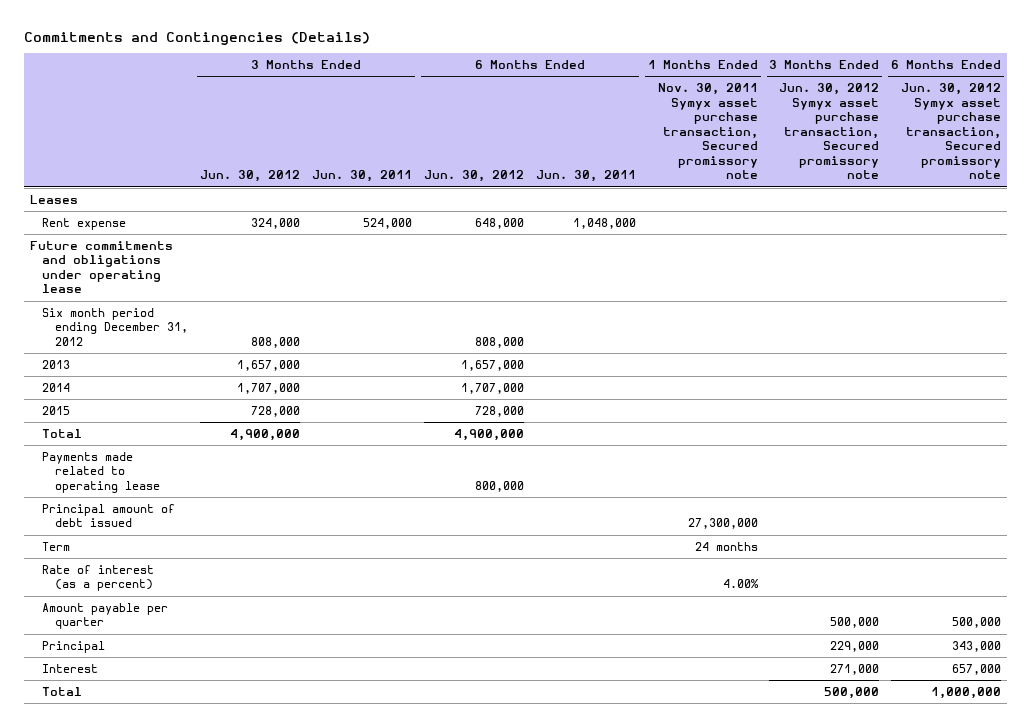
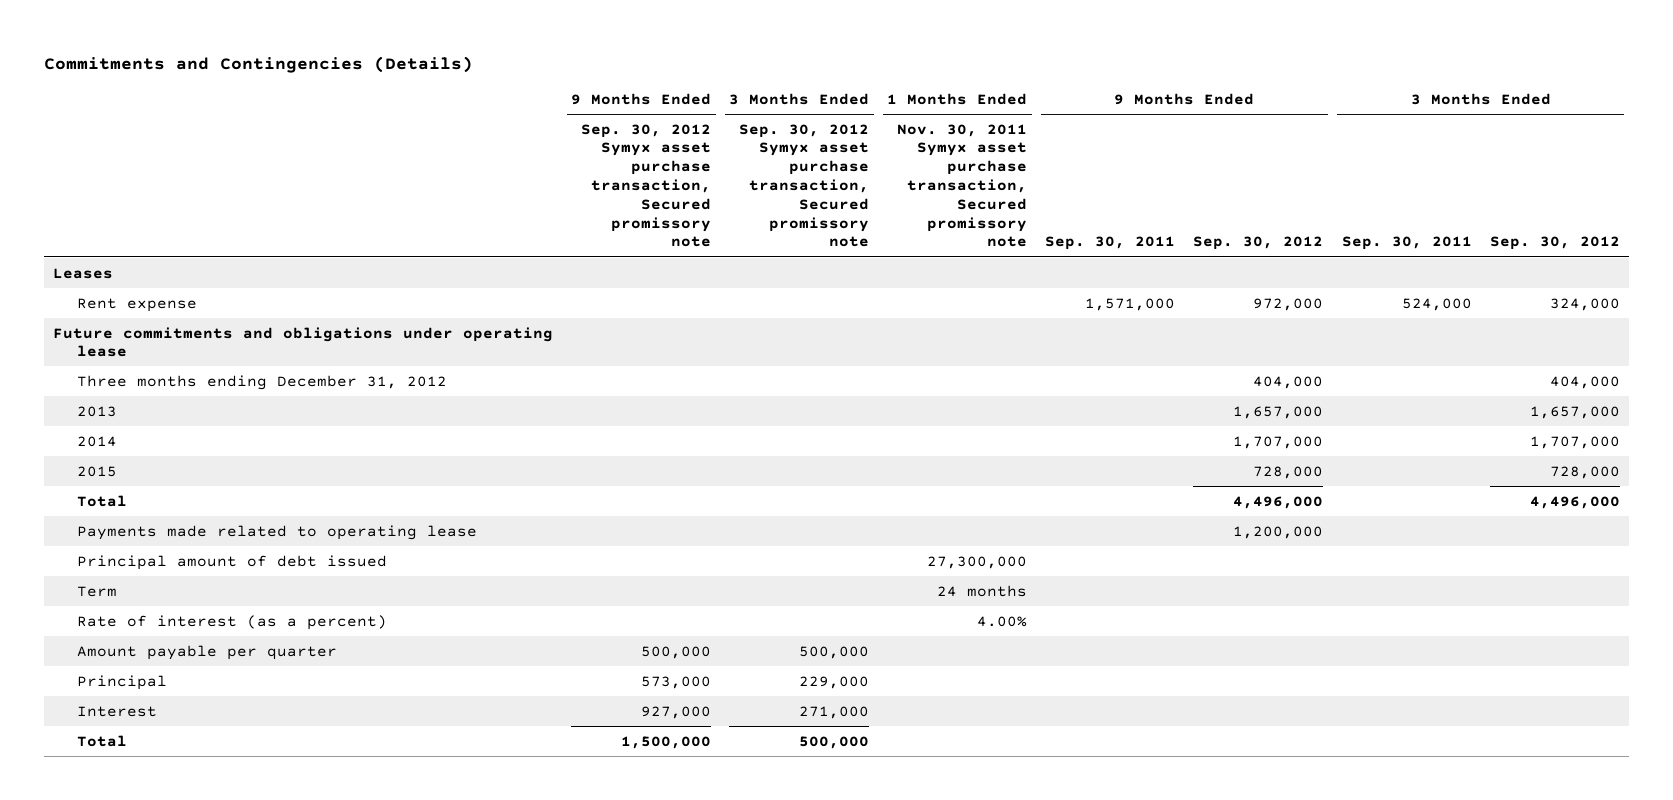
- | 3 Months Ended Jun. 30, 2012 | 3 Months Ended Jun. 30, 2011 | 6 Months Ended Jun. 30, 2012 | 6 Months Ended Jun. 30, 2011 | 1 Months Ended Nov. 30, 2011 Symyx asset purchase transaction, Secured promissory note | 3 Months Ended Jun. 30, 2012 Symyx asset purchase transaction, Secured promissory note | 6 Months Ended Jun. 30, 2012 Symyx asset purchase transaction, Secured promissory note
+ | 9 Months Ended Sep. 30, 2012 Symyx asset purchase transaction, Secured promissory note | 3 Months Ended Sep. 30, 2012 Symyx asset purchase transaction, Secured promissory note | 1 Months Ended Nov. 30, 2011 Symyx asset purchase transaction, Secured promissory note | 9 Months Ended Sep. 30, 2011 | 9 Months Ended Sep. 30, 2012 | 3 Months Ended Sep. 30, 2011 | 3 Months Ended Sep. 30, 2012
- Six month period ending December 31, 2012 | 808,000 | | 808,000 | | | |
+ Three months ending December 31, 2012 | | | | | 404,000 | | 404,000

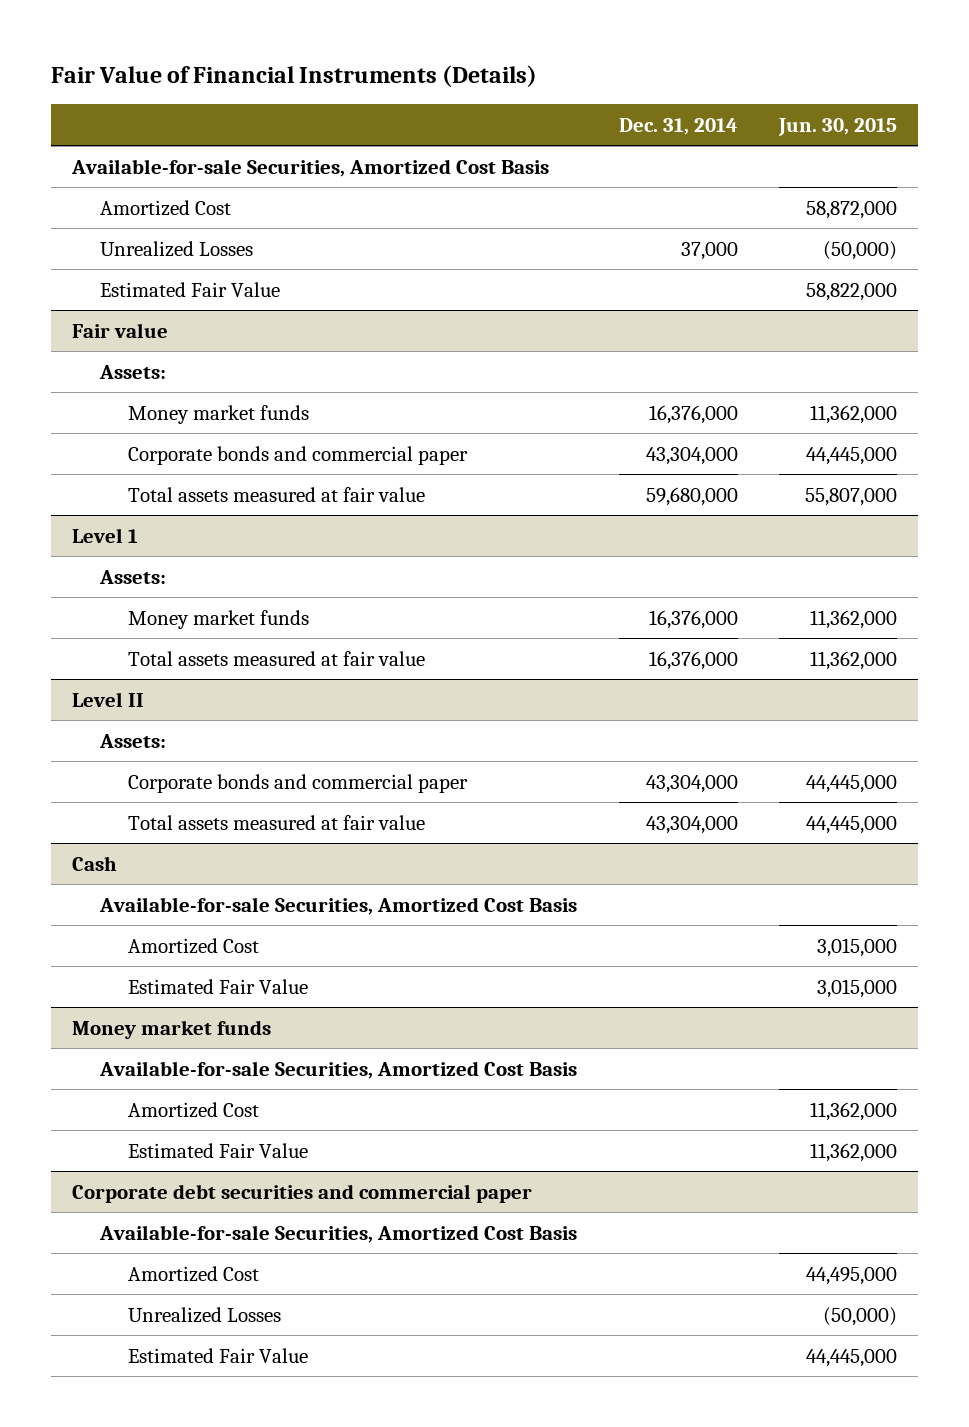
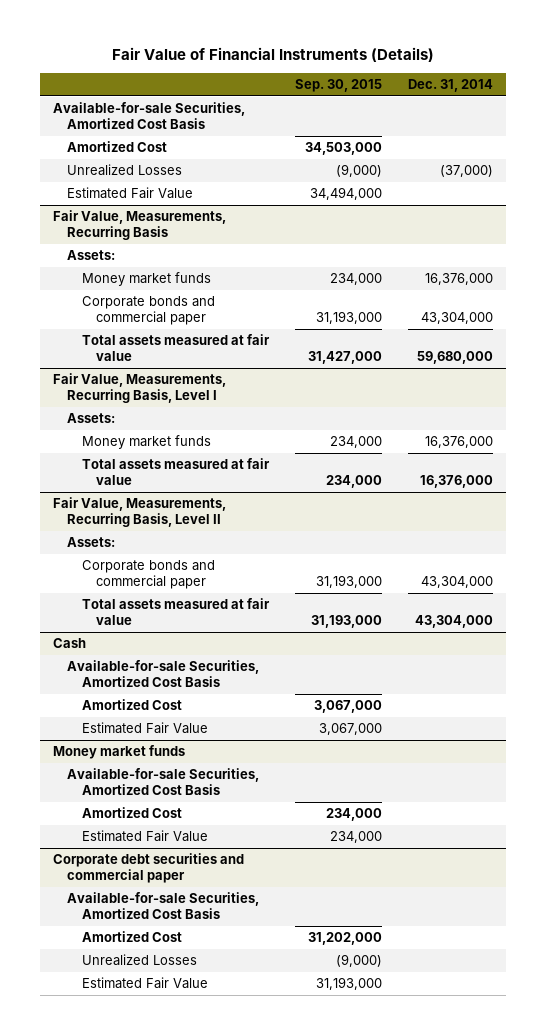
- | Dec. 31, 2014 | Jun. 30, 2015
+ | Sep. 30, 2015 | Dec. 31, 2014
- Unrealized Losses | 37,000 | (50,000)
+ Unrealized Losses | (9,000) | (37,000)
- Fair value
+ Fair Value, Measurements, Recurring Basis
- Level 1
+ Fair Value, Measurements, Recurring Basis, Level I
- Level II
+ Fair Value, Measurements, Recurring Basis, Level II

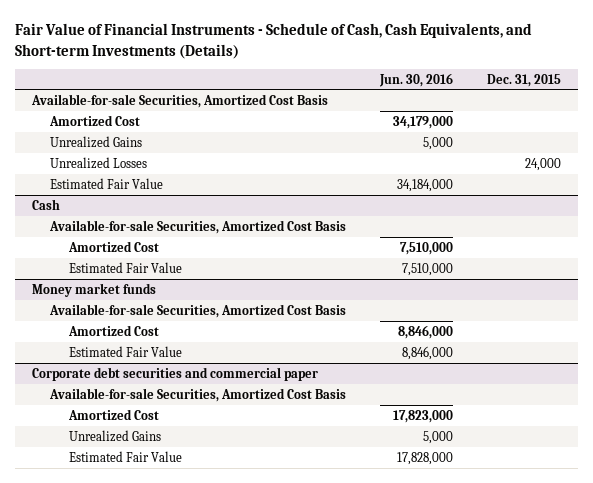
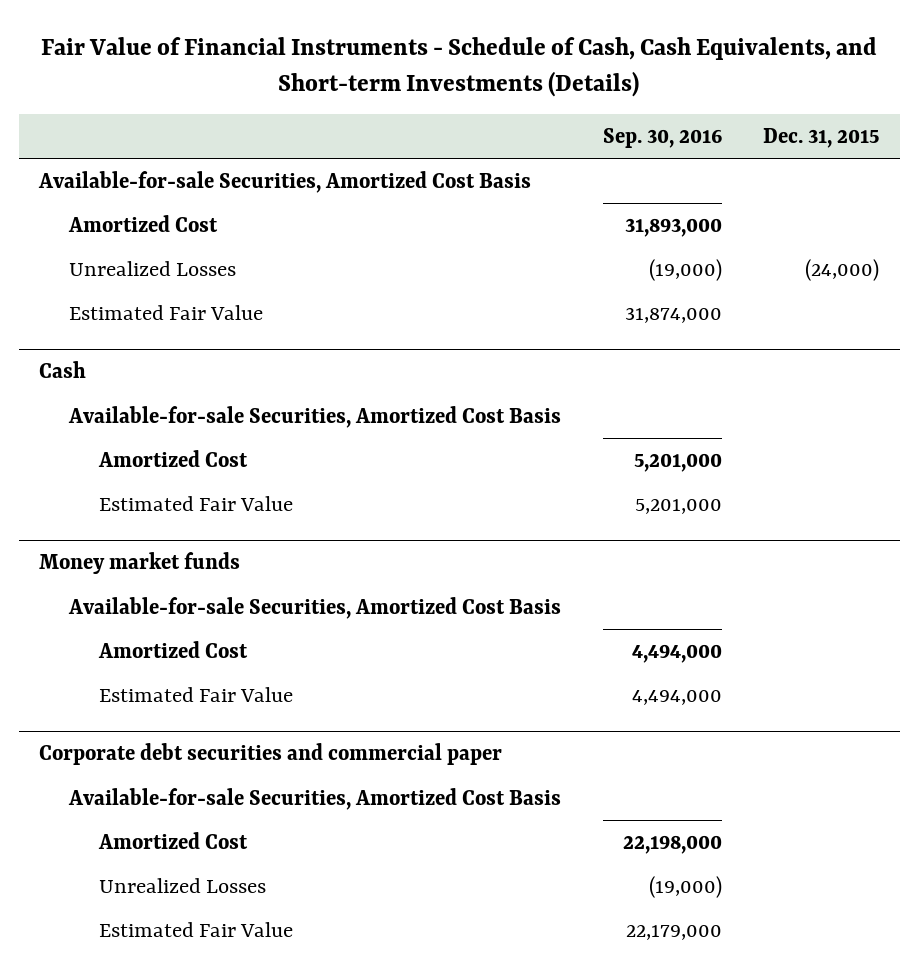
- | Jun. 30, 2016 | Dec. 31, 2015
+ | Sep. 30, 2016 | Dec. 31, 2015
- Unrealized Gains | 5,000 |
- Unrealized Losses | | 24,000
+ Unrealized Losses | (19,000) | (24,000)
@ Corporate debt securities and commercial paper
- Unrealized Gains | 5,000 |
+ Unrealized Losses | (19,000) |

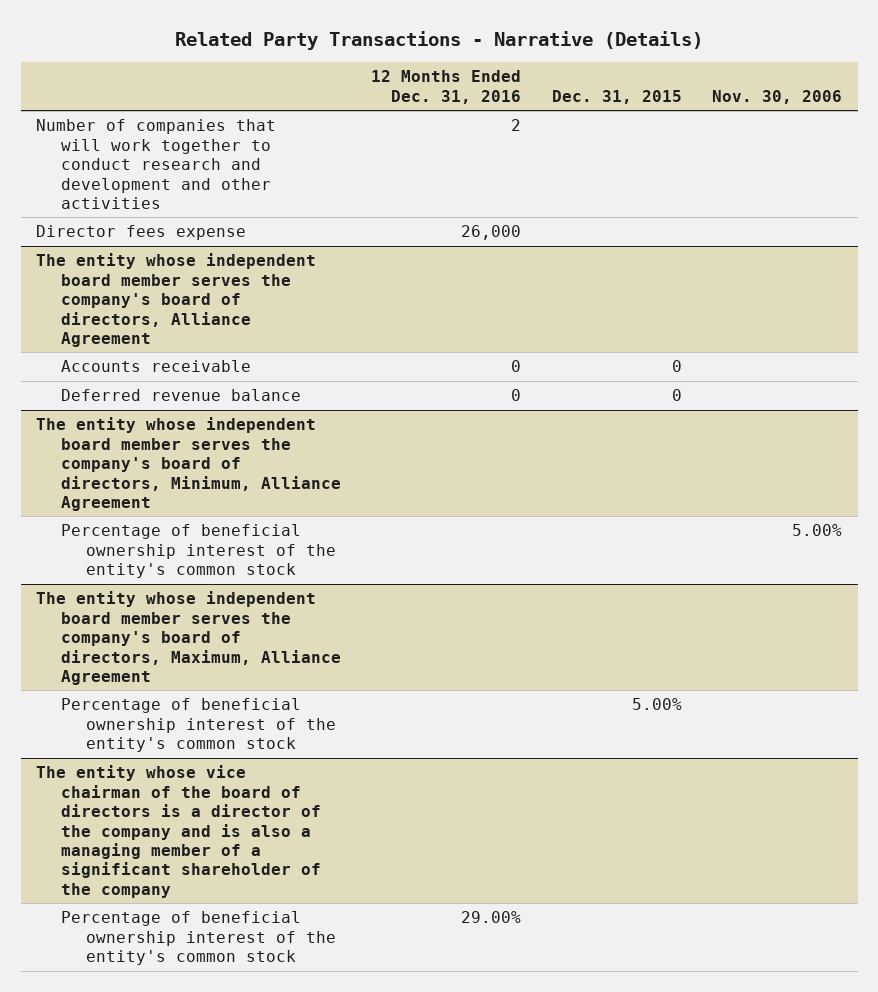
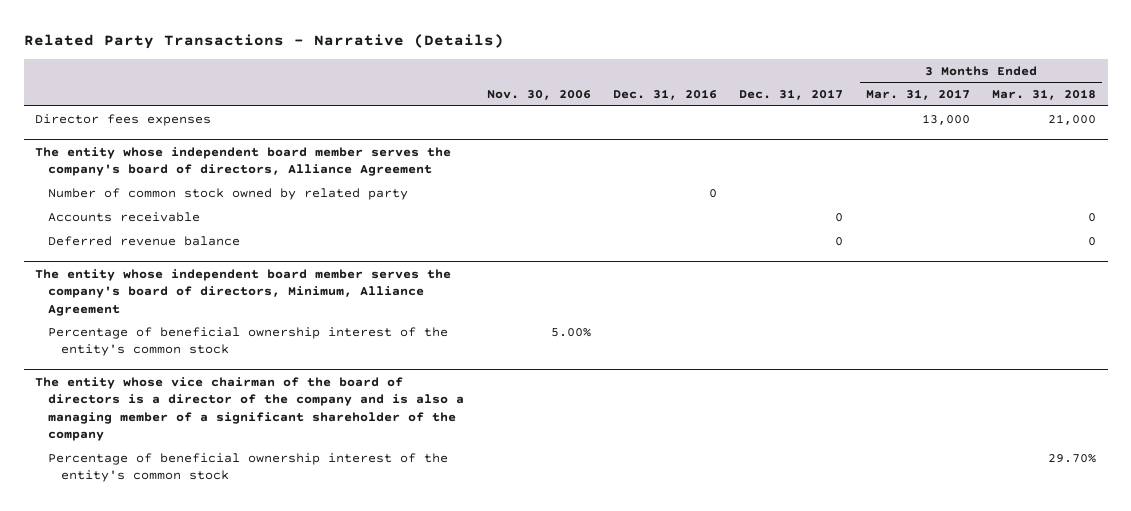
- | 12 Months Ended Dec. 31, 2016 | Dec. 31, 2015 | Nov. 30, 2006
+ | Nov. 30, 2006 | Dec. 31, 2016 | Dec. 31, 2017 | 3 Months Ended Mar. 31, 2017 | 3 Months Ended Mar. 31, 2018
- Number of companies that will work together to conduct research and development and other activities | 2 | |
- Director fees expense | 26,000 | |
+ Director fees expenses | | | | 13,000 | 21,000
@ The entity whose independent board member serves the company's board of directors, Alliance Agreement
+ Number of common stock owned by related party | | 0 | | |
- The entity whose independent board member serves the company's board of directors, Maximum, Alliance Agreement
- Percentage of beneficial ownership interest of the entity's common stock | | 5.00% |

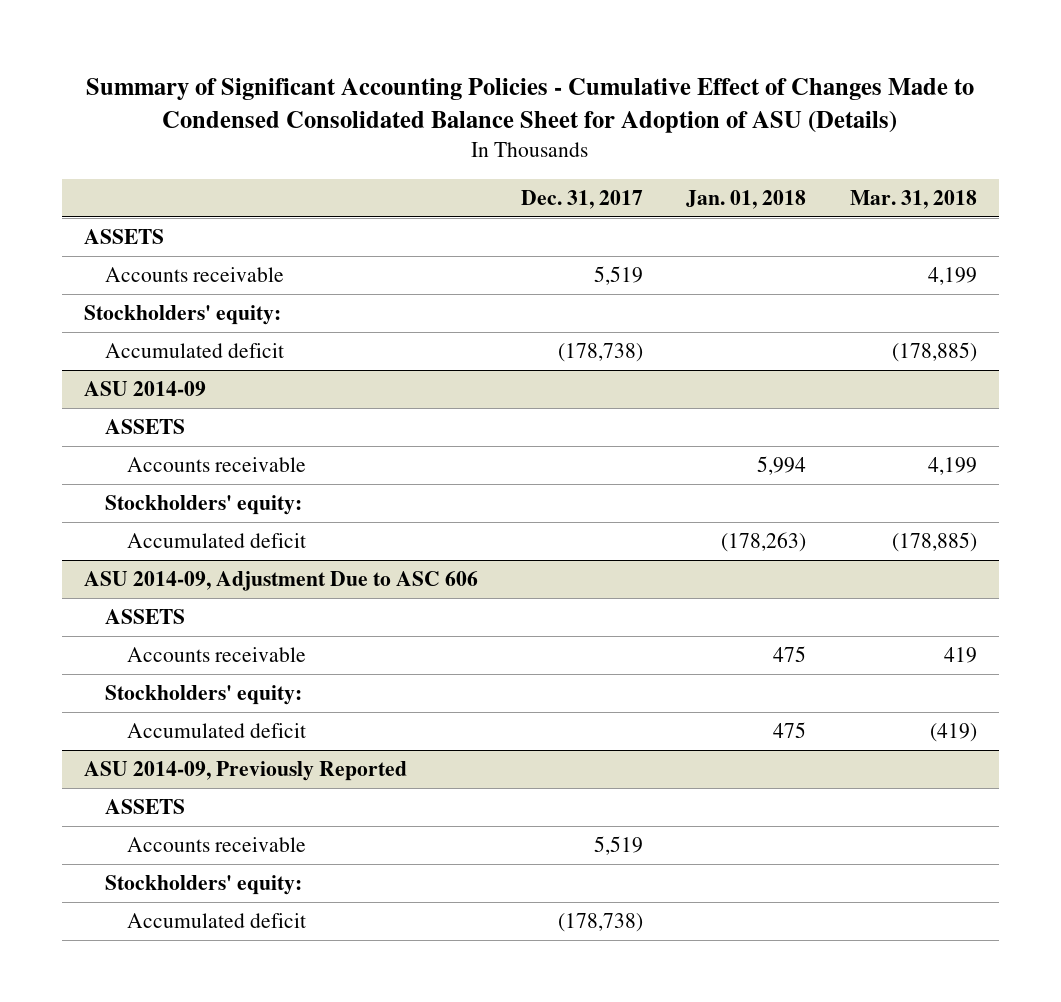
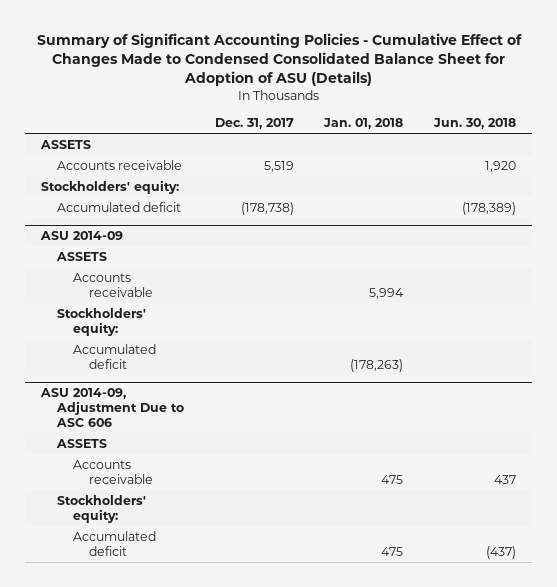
- | Dec. 31, 2017 | Jan. 01, 2018 | Mar. 31, 2018
+ | Dec. 31, 2017 | Jan. 01, 2018 | Jun. 30, 2018
- ASU 2014-09, Previously Reported
- ASSETS
- Accounts receivable | 5,519 | |
- Stockholders' equity:
- Accumulated deficit | (178,738) | |

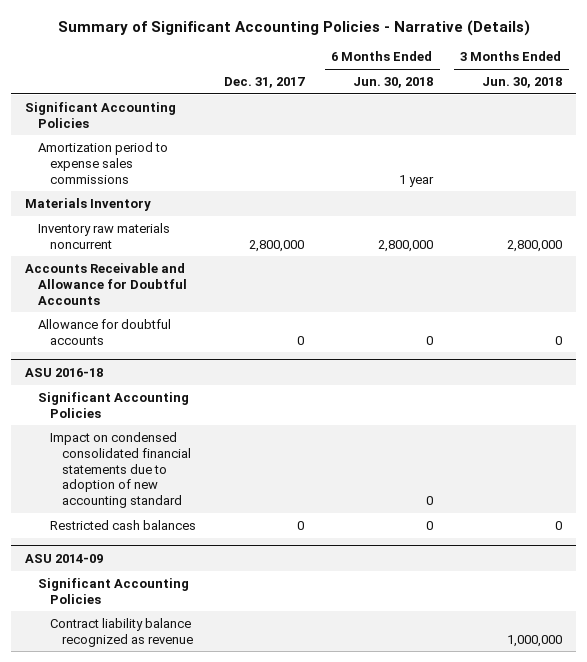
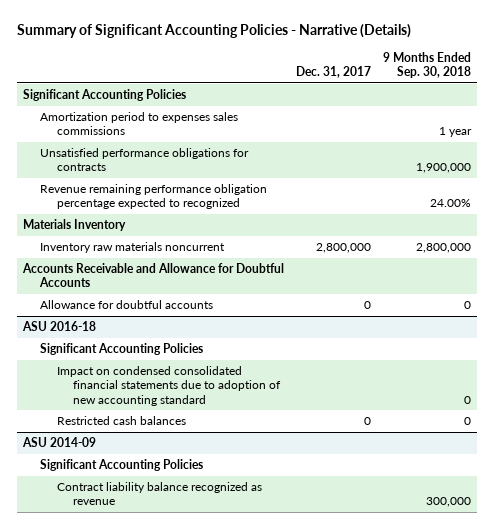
- | Dec. 31, 2017 | 6 Months Ended Jun. 30, 2018 | 3 Months Ended Jun. 30, 2018
+ | Dec. 31, 2017 | 9 Months Ended Sep. 30, 2018
- Amortization period to expense sales commissions | | 1 year |
+ Amortization period to expenses sales commissions | | 1 year
+ Unsatisfied performance obligations for contracts | | 1,900,000
+ Revenue remaining performance obligation percentage expected to recognized | | 24.00%

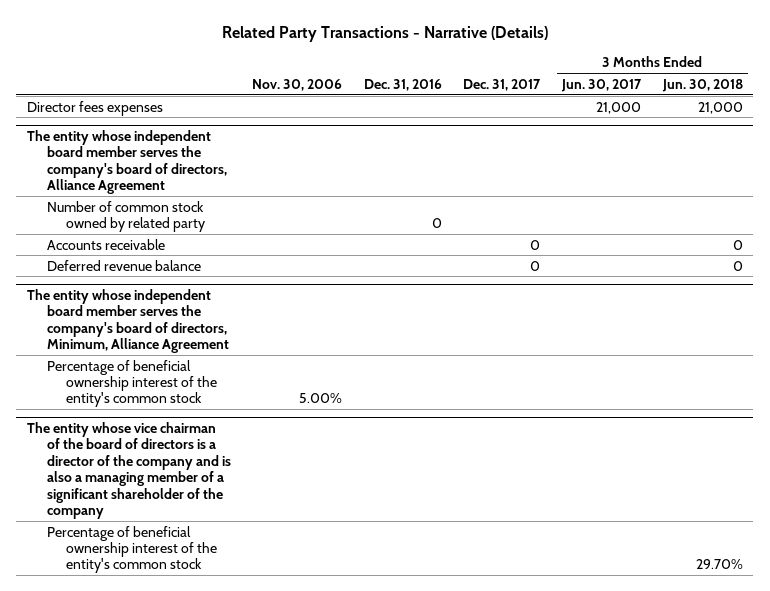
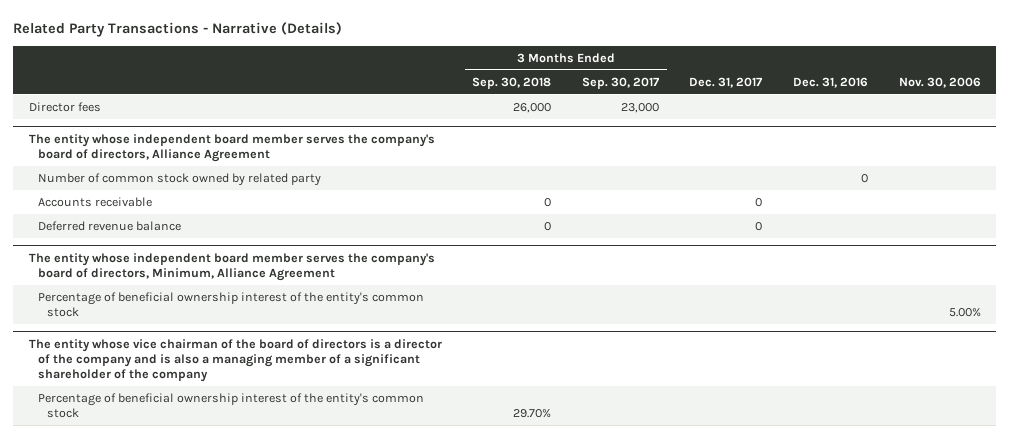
- | Nov. 30, 2006 | Dec. 31, 2016 | Dec. 31, 2017 | 3 Months Ended Jun. 30, 2017 | 3 Months Ended Jun. 30, 2018
+ | 3 Months Ended Sep. 30, 2018 | 3 Months Ended Sep. 30, 2017 | Dec. 31, 2017 | Dec. 31, 2016 | Nov. 30, 2006
- Director fees expenses | | | | 21,000 | 21,000
+ Director fees | 26,000 | 23,000 | | |

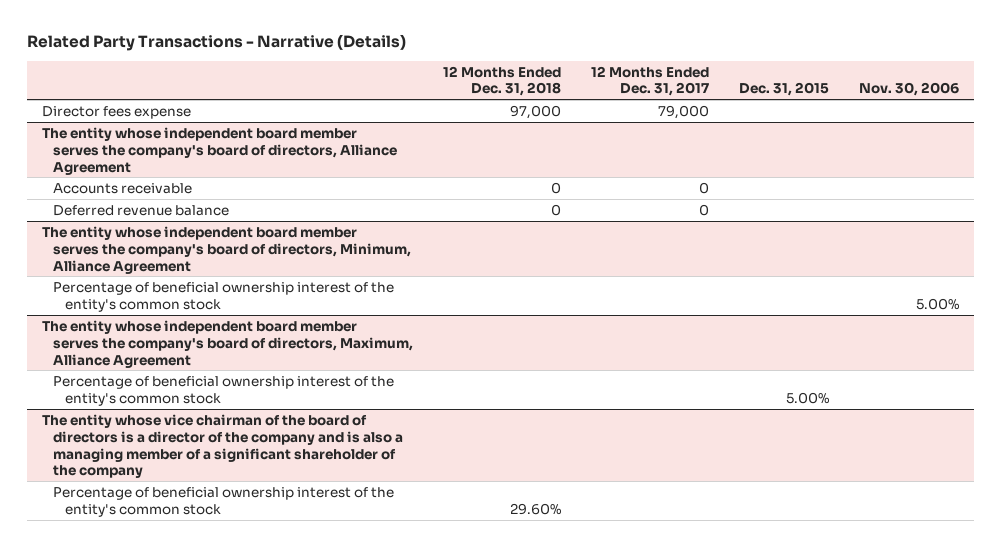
- | 3 Months Ended Sep. 30, 2018 | 3 Months Ended Sep. 30, 2017 | Dec. 31, 2017 | Dec. 31, 2016 | Nov. 30, 2006
+ | 12 Months Ended Dec. 31, 2018 | 12 Months Ended Dec. 31, 2017 | Dec. 31, 2015 | Nov. 30, 2006
- Director fees | 26,000 | 23,000 | | |
+ Director fees expense | 97,000 | 79,000 | |
@ The entity whose independent board member serves the company's board of directors, Alliance Agreement
- Number of common stock owned by related party | | | | 0 |
+ The entity whose independent board member serves the company's board of directors, Maximum, Alliance Agreement
+ Percentage of beneficial ownership interest of the entity's common stock | | | 5.00% |

